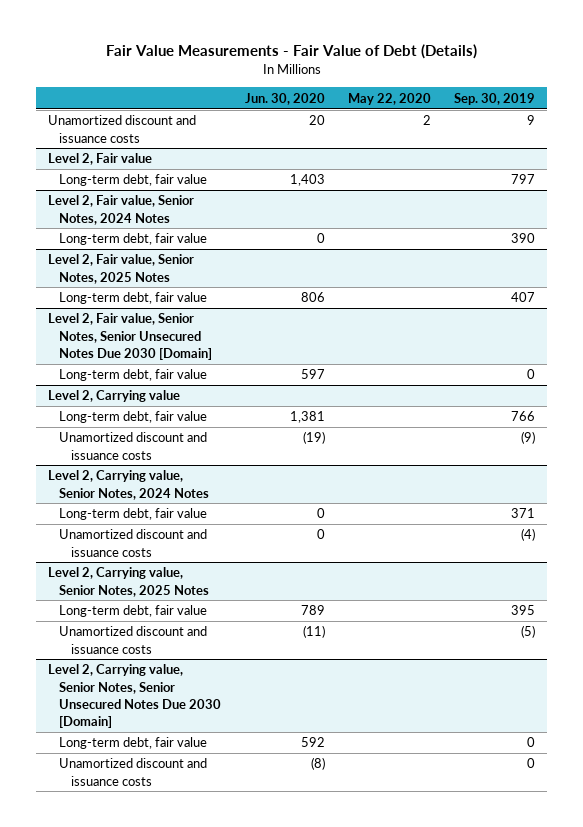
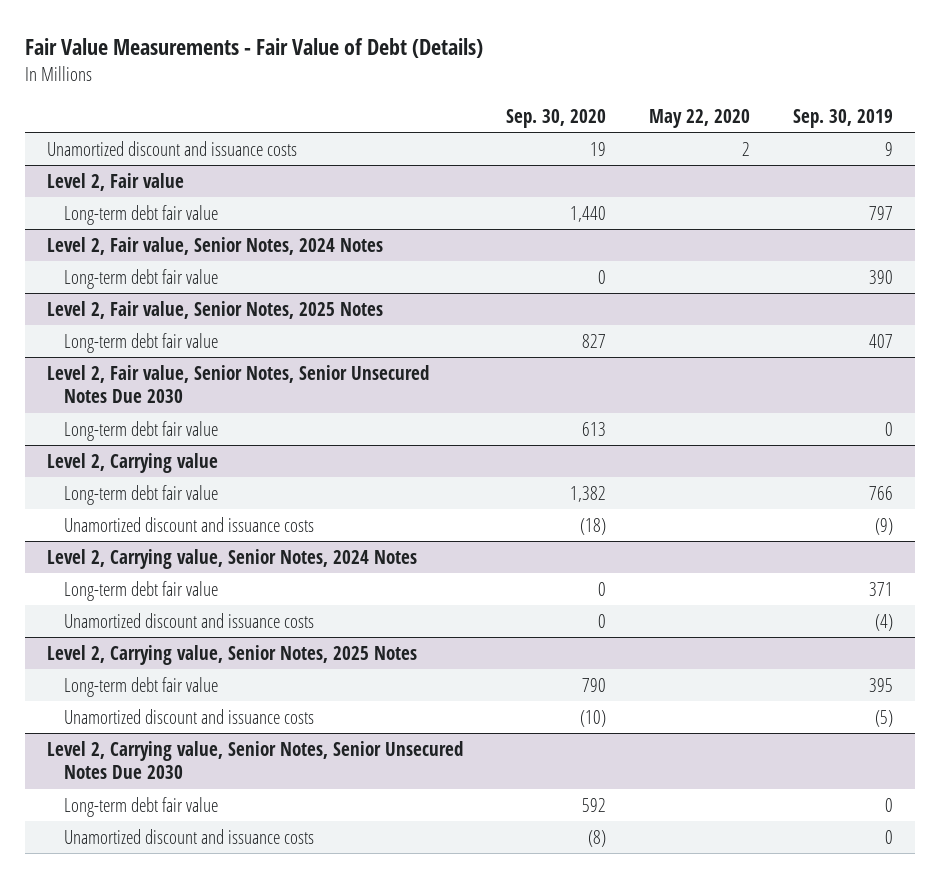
- | Jun. 30, 2020 | May 22, 2020 | Sep. 30, 2019
+ | Sep. 30, 2020 | May 22, 2020 | Sep. 30, 2019
@ Level 2, Fair value
- Long-term debt, fair value | 1,403 | | 797
+ Long-term debt fair value | 1,440 | | 797
@ Level 2, Fair value, Senior Notes, 2024 Notes
- Long-term debt, fair value | 0 | | 390
+ Long-term debt fair value | 0 | | 390
@ Level 2, Fair value, Senior Notes, 2025 Notes
- Long-term debt, fair value | 806 | | 407
- Level 2, Fair value, Senior Notes, Senior Unsecured Notes Due 2030 [Domain]
- Long-term debt, fair value | 597 | | 0
@ Level 2, Fair value, Senior Notes, 2025 Notes
+ Long-term debt fair value | 827 | | 407
+ Level 2, Fair value, Senior Notes, Senior Unsecured Notes Due 2030
+ Long-term debt fair value | 613 | | 0
@ Level 2, Carrying value
- Long-term debt, fair value | 1,381 | | 766
+ Long-term debt fair value | 1,382 | | 766
@ Level 2, Carrying value, Senior Notes, 2024 Notes
- Long-term debt, fair value | 0 | | 371
+ Long-term debt fair value | 0 | | 371
@ Level 2, Carrying value, Senior Notes, 2025 Notes
- Long-term debt, fair value | 789 | | 395
+ Long-term debt fair value | 790 | | 395
- Level 2, Carrying value, Senior Notes, Senior Unsecured Notes Due 2030 [Domain]
- Long-term debt, fair value | 592 | | 0
+ Level 2, Carrying value, Senior Notes, Senior Unsecured Notes Due 2030
+ Long-term debt fair value | 592 | | 0

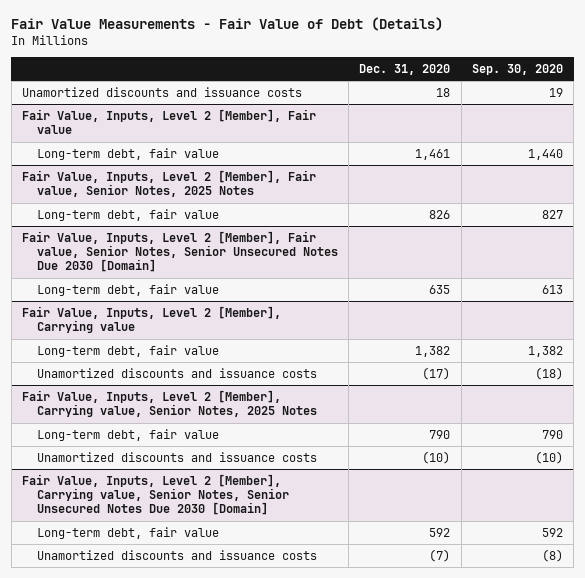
- | Sep. 30, 2020 | May 22, 2020 | Sep. 30, 2019
+ | Dec. 31, 2020 | Sep. 30, 2020
- Unamortized discount and issuance costs | 19 | 2 | 9
- Level 2, Fair value
- Long-term debt fair value | 1,440 | | 797
- Level 2, Fair value, Senior Notes, 2024 Notes
- Long-term debt fair value | 0 | | 390
- Level 2, Fair value, Senior Notes, 2025 Notes
- Long-term debt fair value | 827 | | 407
- Level 2, Fair value, Senior Notes, Senior Unsecured Notes Due 2030
- Long-term debt fair value | 613 | | 0
- Level 2, Carrying value
- Long-term debt fair value | 1,382 | | 766
- Unamortized discount and issuance costs | (18) | | (9)
- Level 2, Carrying value, Senior Notes, 2024 Notes
- Long-term debt fair value | 0 | | 371
- Unamortized discount and issuance costs | 0 | | (4)
- Level 2, Carrying value, Senior Notes, 2025 Notes
- Long-term debt fair value | 790 | | 395
- Unamortized discount and issuance costs | (10) | | (5)
- Level 2, Carrying value, Senior Notes, Senior Unsecured Notes Due 2030
- Long-term debt fair value | 592 | | 0
- Unamortized discount and issuance costs | (8) | | 0
+ Unamortized discounts and issuance costs | 18 | 19
+ Fair Value, Inputs, Level 2 [Member], Fair value
+ Long-term debt, fair value | 1,461 | 1,440
+ Fair Value, Inputs, Level 2 [Member], Fair value, Senior Notes, 2025 Notes
+ Long-term debt, fair value | 826 | 827
+ Fair Value, Inputs, Level 2 [Member], Fair value, Senior Notes, Senior Unsecured Notes Due 2030 [Domain]
+ Long-term debt, fair value | 635 | 613
+ Fair Value, Inputs, Level 2 [Member], Carrying value
+ Long-term debt, fair value | 1,382 | 1,382
+ Unamortized discounts and issuance costs | (17) | (18)
+ Fair Value, Inputs, Level 2 [Member], Carrying value, Senior Notes, 2025 Notes
+ Long-term debt, fair value | 790 | 790
+ Unamortized discounts and issuance costs | (10) | (10)
+ Fair Value, Inputs, Level 2 [Member], Carrying value, Senior Notes, Senior Unsecured Notes Due 2030 [Domain]
+ Long-term debt, fair value | 592 | 592
+ Unamortized discounts and issuance costs | (7) | (8)

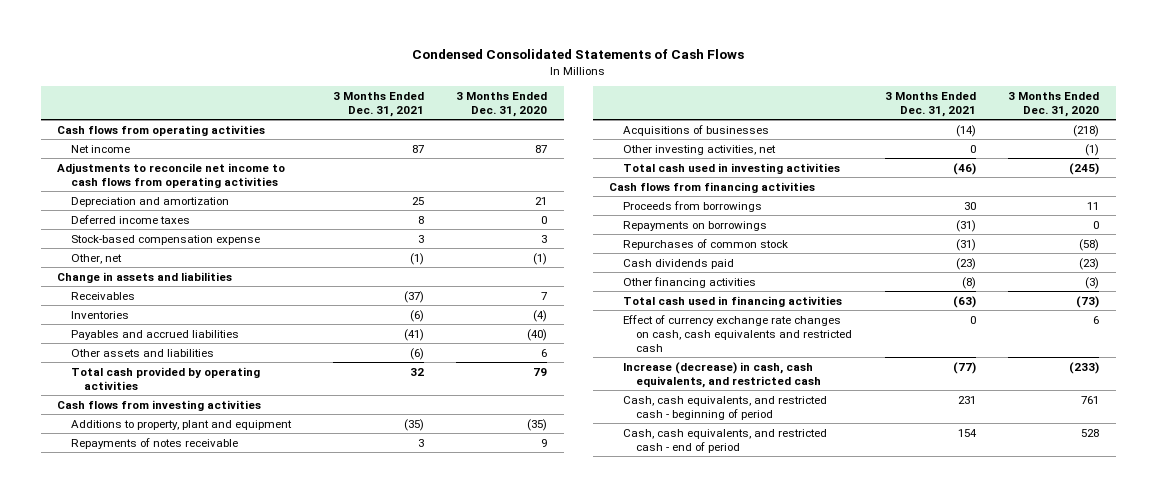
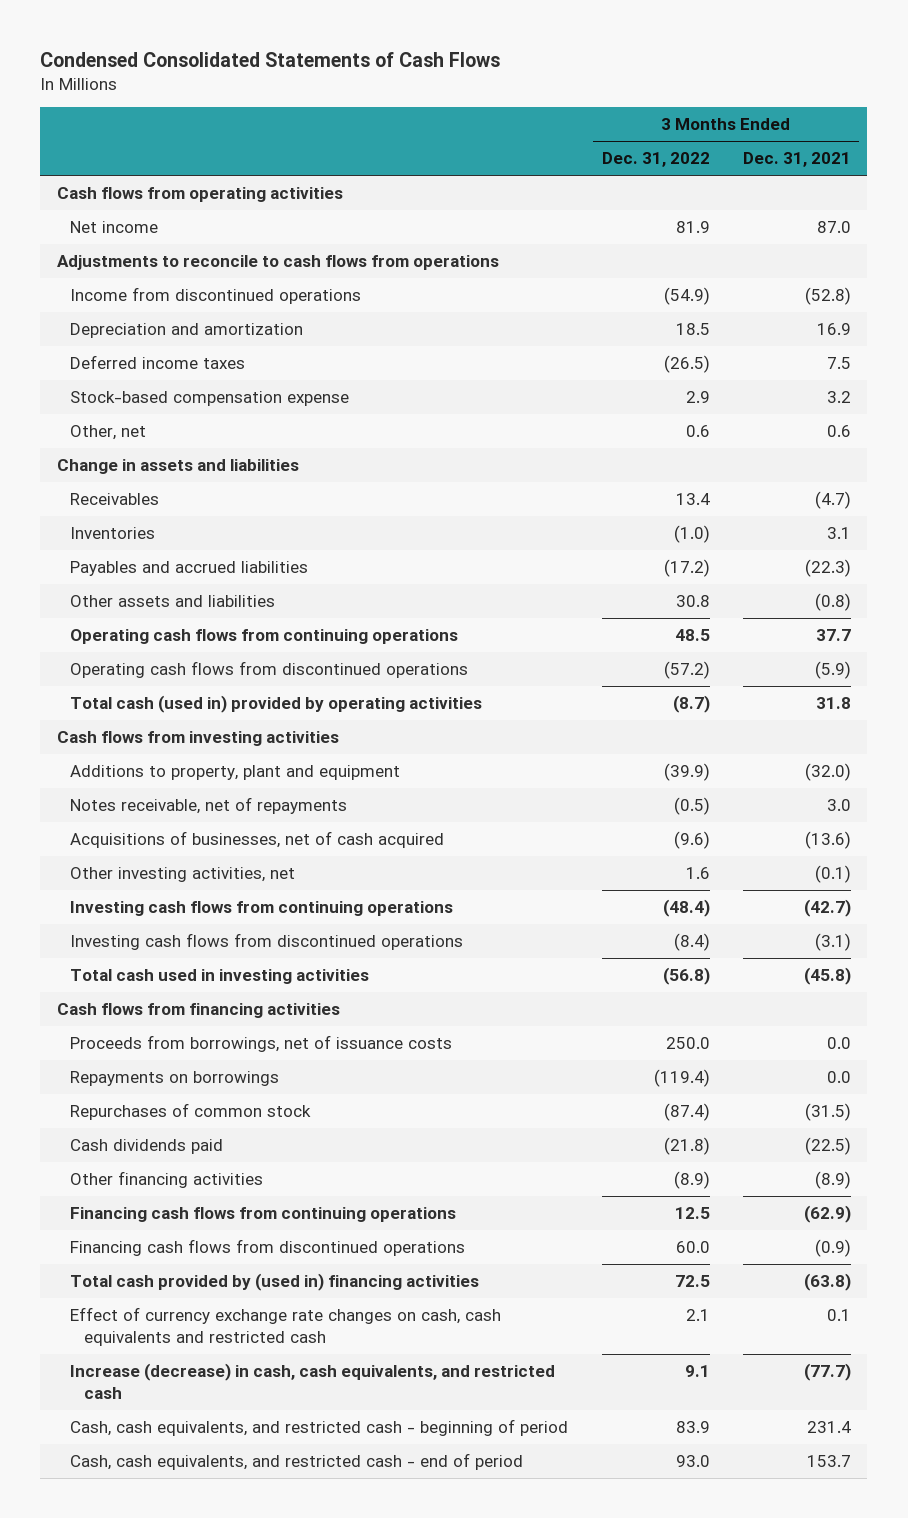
- | 3 Months Ended Dec. 31, 2021 | 3 Months Ended Dec. 31, 2020
+ | 3 Months Ended Dec. 31, 2022 | 3 Months Ended Dec. 31, 2021
- Net income | 87 | 87
- Adjustments to reconcile net income to cash flows from operating activities
- Depreciation and amortization | 25 | 21
- Deferred income taxes | 8 | 0
- Stock-based compensation expense | 3 | 3
- Other, net | (1) | (1)
+ Net income | 81.9 | 87.0
+ Adjustments to reconcile to cash flows from operations
+ Income from discontinued operations | (54.9) | (52.8)
+ Depreciation and amortization | 18.5 | 16.9
+ Deferred income taxes | (26.5) | 7.5
+ Stock-based compensation expense | 2.9 | 3.2
+ Other, net | 0.6 | 0.6
- Receivables | (37) | 7
- Inventories | (6) | (4)
- Payables and accrued liabilities | (41) | (40)
- Other assets and liabilities | (6) | 6
- Total cash provided by operating activities | 32 | 79
+ Receivables | 13.4 | (4.7)
+ Inventories | (1.0) | 3.1
+ Payables and accrued liabilities | (17.2) | (22.3)
+ Other assets and liabilities | 30.8 | (0.8)
+ Operating cash flows from continuing operations | 48.5 | 37.7
+ Operating cash flows from discontinued operations | (57.2) | (5.9)
+ Total cash (used in) provided by operating activities | (8.7) | 31.8
- Additions to property, plant and equipment | (35) | (35)
- Repayments of notes receivable | 3 | 9
- Acquisitions of businesses | (14) | (218)
- Other investing activities, net | 0 | (1)
- Total cash used in investing activities | (46) | (245)
+ Additions to property, plant and equipment | (39.9) | (32.0)
+ Notes receivable, net of repayments | (0.5) | 3.0
+ Acquisitions of businesses, net of cash acquired | (9.6) | (13.6)
+ Other investing activities, net | 1.6 | (0.1)
+ Investing cash flows from continuing operations | (48.4) | (42.7)
+ Investing cash flows from discontinued operations | (8.4) | (3.1)
+ Total cash used in investing activities | (56.8) | (45.8)
- Proceeds from borrowings | 30 | 11
- Repayments on borrowings | (31) | 0
- Repurchases of common stock | (31) | (58)
- Cash dividends paid | (23) | (23)
- Other financing activities | (8) | (3)
- Total cash used in financing activities | (63) | (73)
- Effect of currency exchange rate changes on cash, cash equivalents and restricted cash | 0 | 6
- Increase (decrease) in cash, cash equivalents, and restricted cash | (77) | (233)
- Cash, cash equivalents, and restricted cash - beginning of period | 231 | 761
- Cash, cash equivalents, and restricted cash - end of period | 154 | 528
+ Proceeds from borrowings, net of issuance costs | 250.0 | 0.0
+ Repayments on borrowings | (119.4) | 0.0
+ Repurchases of common stock | (87.4) | (31.5)
+ Cash dividends paid | (21.8) | (22.5)
+ Other financing activities | (8.9) | (8.9)
+ Financing cash flows from continuing operations | 12.5 | (62.9)
+ Financing cash flows from discontinued operations | 60.0 | (0.9)
+ Total cash provided by (used in) financing activities | 72.5 | (63.8)
+ Effect of currency exchange rate changes on cash, cash equivalents and restricted cash | 2.1 | 0.1
+ Increase (decrease) in cash, cash equivalents, and restricted cash | 9.1 | (77.7)
+ Cash, cash equivalents, and restricted cash - beginning of period | 83.9 | 231.4
+ Cash, cash equivalents, and restricted cash - end of period | 93.0 | 153.7

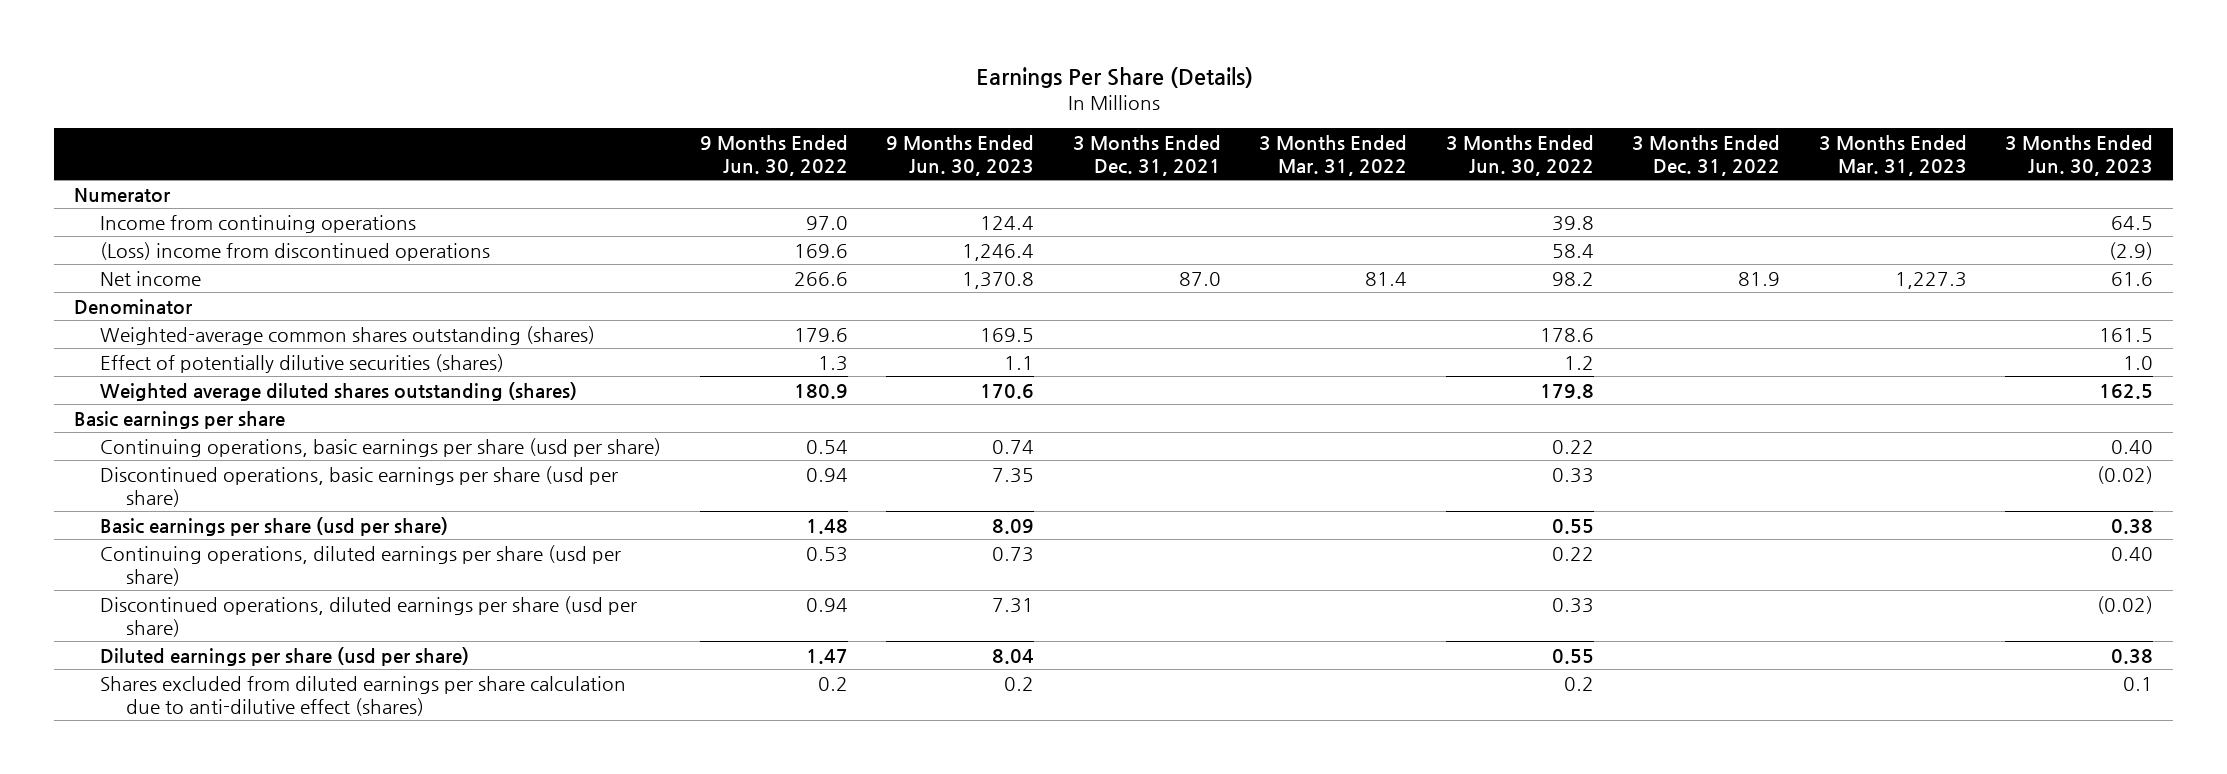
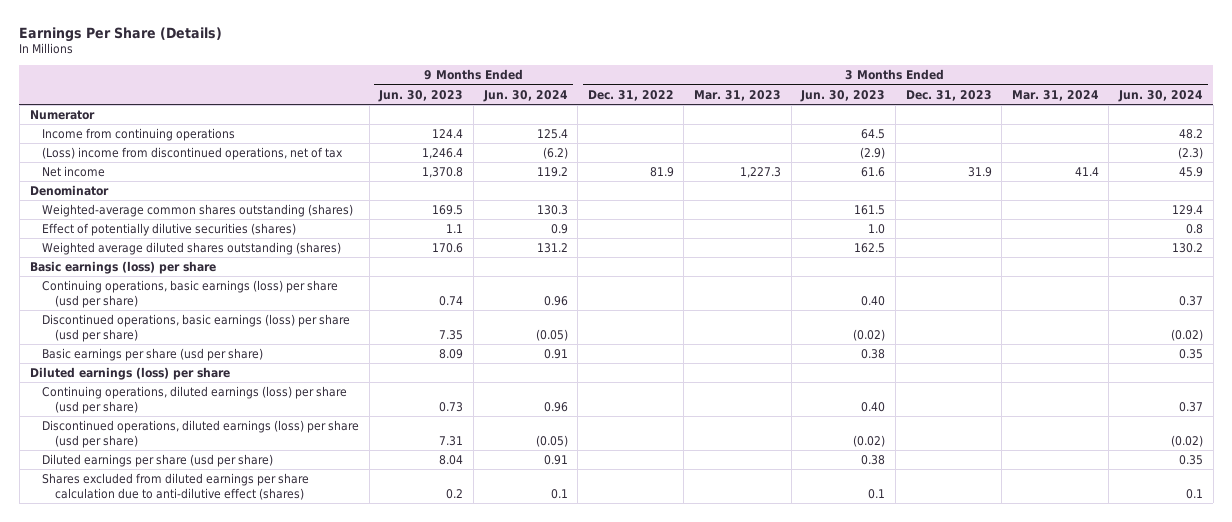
- | 9 Months Ended Jun. 30, 2022 | 9 Months Ended Jun. 30, 2023 | 3 Months Ended Dec. 31, 2021 | 3 Months Ended Mar. 31, 2022 | 3 Months Ended Jun. 30, 2022 | 3 Months Ended Dec. 31, 2022 | 3 Months Ended Mar. 31, 2023 | 3 Months Ended Jun. 30, 2023
+ | 9 Months Ended Jun. 30, 2023 | 9 Months Ended Jun. 30, 2024 | 3 Months Ended Dec. 31, 2022 | 3 Months Ended Mar. 31, 2023 | 3 Months Ended Jun. 30, 2023 | 3 Months Ended Dec. 31, 2023 | 3 Months Ended Mar. 31, 2024 | 3 Months Ended Jun. 30, 2024
- (Loss) income from discontinued operations | 169.6 | 1,246.4 | | | 58.4 | | | (2.9)
+ (Loss) income from discontinued operations, net of tax | 1,246.4 | (6.2) | | | (2.9) | | | (2.3)
- Basic earnings per share
- Continuing operations, basic earnings per share (usd per share) | 0.54 | 0.74 | | | 0.22 | | | 0.40
- Discontinued operations, basic earnings per share (usd per share) | 0.94 | 7.35 | | | 0.33 | | | (0.02)
+ Basic earnings (loss) per share
+ Continuing operations, basic earnings (loss) per share (usd per share) | 0.74 | 0.96 | | | 0.40 | | | 0.37
+ Discontinued operations, basic earnings (loss) per share (usd per share) | 7.35 | (0.05) | | | (0.02) | | | (0.02)
- Continuing operations, diluted earnings per share (usd per share) | 0.53 | 0.73 | | | 0.22 | | | 0.40
- Discontinued operations, diluted earnings per share (usd per share) | 0.94 | 7.31 | | | 0.33 | | | (0.02)
+ Diluted earnings (loss) per share
+ Continuing operations, diluted earnings (loss) per share (usd per share) | 0.73 | 0.96 | | | 0.40 | | | 0.37
+ Discontinued operations, diluted earnings (loss) per share (usd per share) | 7.31 | (0.05) | | | (0.02) | | | (0.02)

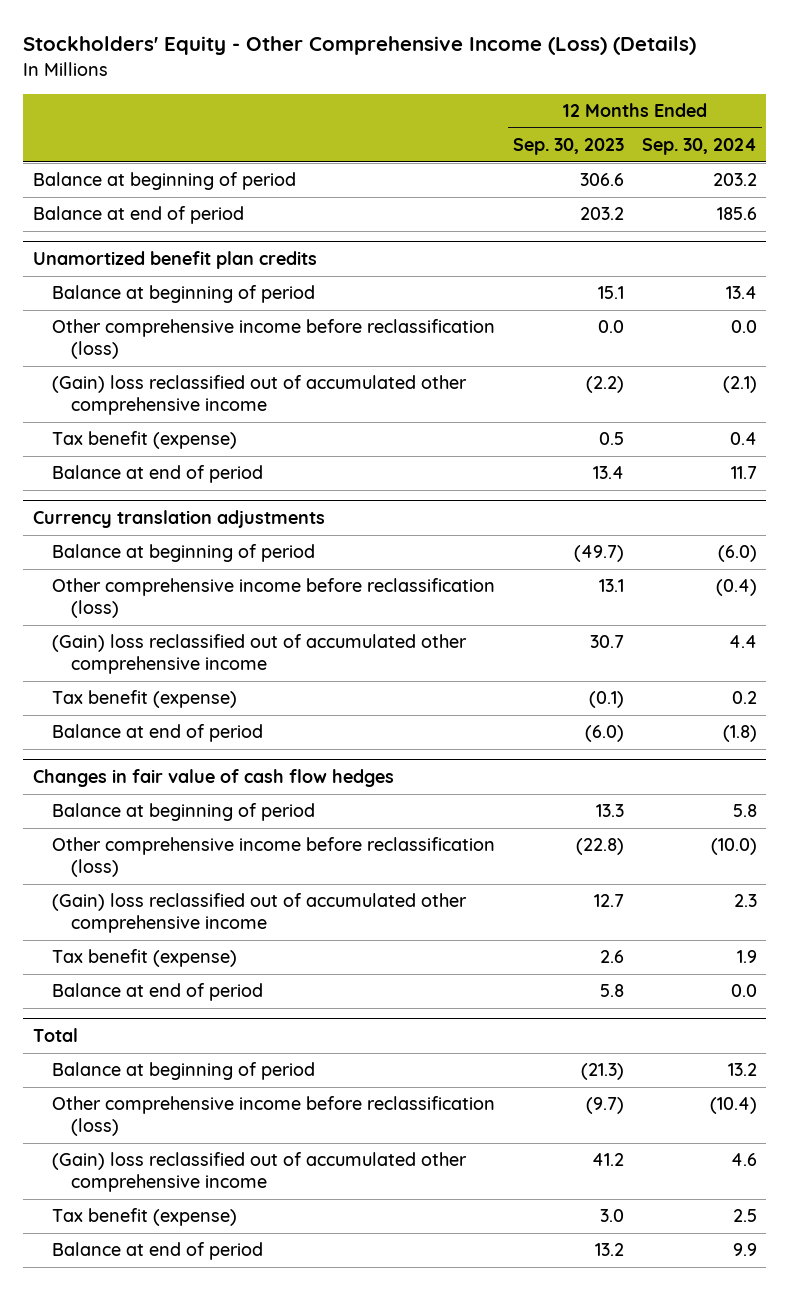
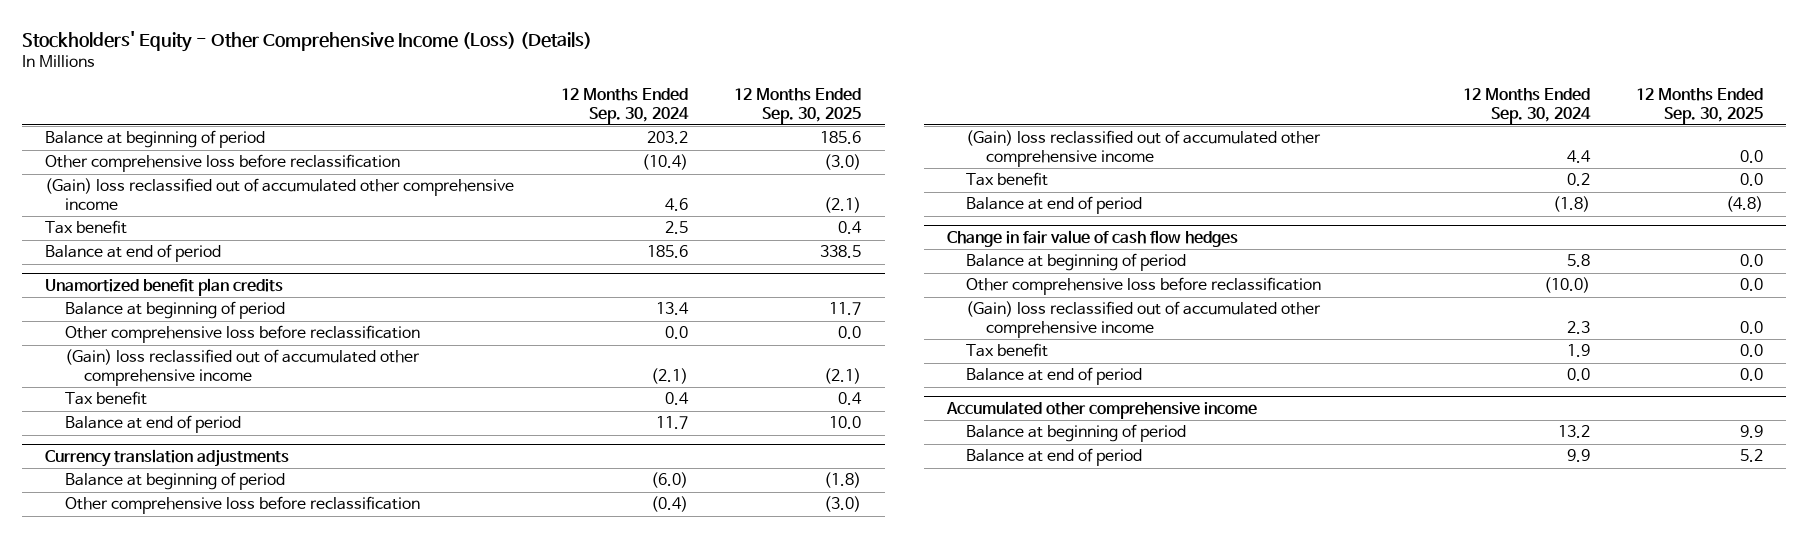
- | 12 Months Ended Sep. 30, 2023 | 12 Months Ended Sep. 30, 2024
+ | 12 Months Ended Sep. 30, 2024 | 12 Months Ended Sep. 30, 2025
+ Other comprehensive loss before reclassification | (10.4) | (3.0)
+ (Gain) loss reclassified out of accumulated other comprehensive income | 4.6 | (2.1)
+ Tax benefit | 2.5 | 0.4
@ Unamortized benefit plan credits
- Other comprehensive income before reclassification (loss) | 0.0 | 0.0
+ Other comprehensive loss before reclassification | 0.0 | 0.0
- Tax benefit (expense) | 0.5 | 0.4
+ Tax benefit | 0.4 | 0.4
@ Currency translation adjustments
- Other comprehensive income before reclassification (loss) | 13.1 | (0.4)
+ Other comprehensive loss before reclassification | (0.4) | (3.0)
- Tax benefit (expense) | (0.1) | 0.2
+ Tax benefit | 0.2 | 0.0
- Changes in fair value of cash flow hedges
+ Change in fair value of cash flow hedges
- Other comprehensive income before reclassification (loss) | (22.8) | (10.0)
+ Other comprehensive loss before reclassification | (10.0) | 0.0
- Tax benefit (expense) | 2.6 | 1.9
+ Tax benefit | 1.9 | 0.0
- Total
+ Accumulated other comprehensive income
- Other comprehensive income before reclassification (loss) | (9.7) | (10.4)
- (Gain) loss reclassified out of accumulated other comprehensive income | 41.2 | 4.6
- Tax benefit (expense) | 3.0 | 2.5

